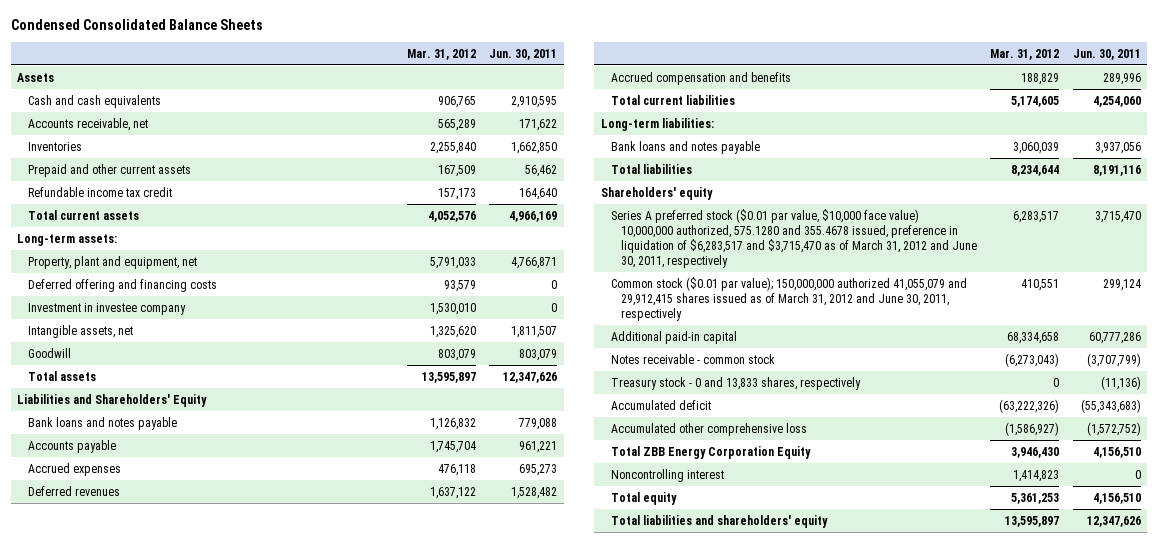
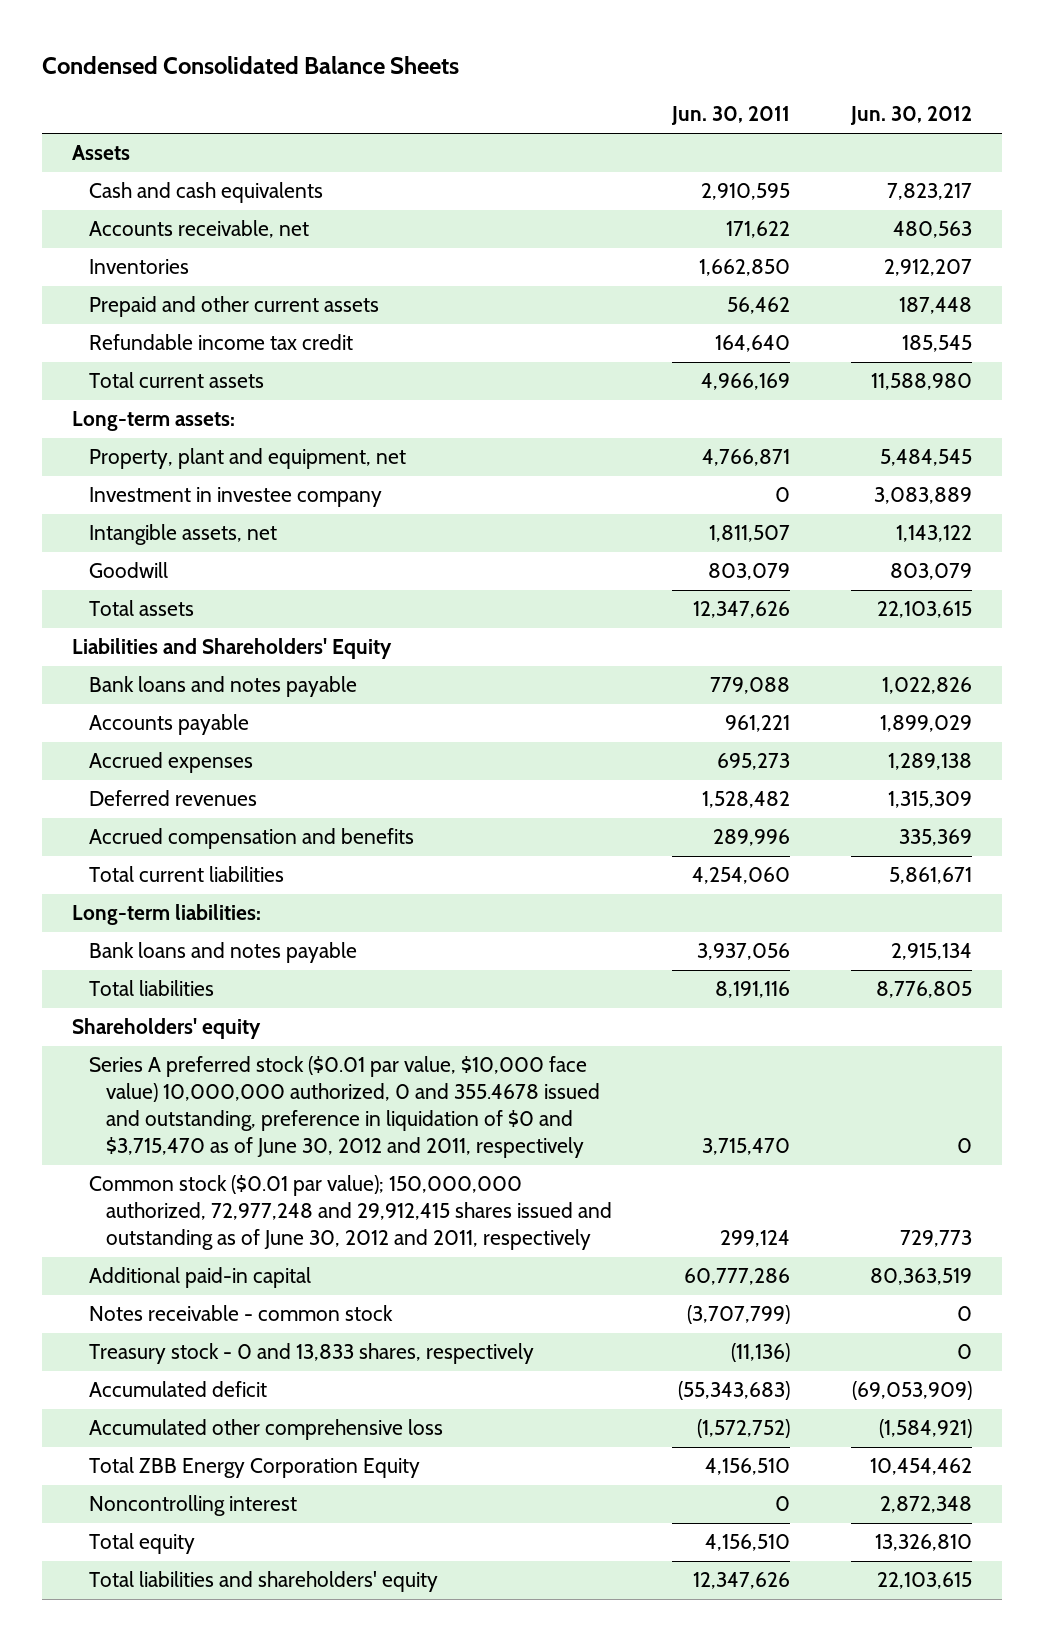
- | Mar. 31, 2012 | Jun. 30, 2011
+ | Jun. 30, 2011 | Jun. 30, 2012
- Deferred offering and financing costs | 93,579 | 0
- Series A preferred stock ($0.01 par value, $10,000 face value) 10,000,000 authorized, 575.1280 and 355.4678 issued, preference in liquidation of $6,283,517 and $3,715,470 as of March 31, 2012 and June 30, 2011, respectively | 6,283,517 | 3,715,470
- Common stock ($0.01 par value); 150,000,000 authorized 41,055,079 and 29,912,415 shares issued as of March 31, 2012 and June 30, 2011, respectively | 410,551 | 299,124
+ Series A preferred stock ($0.01 par value, $10,000 face value) 10,000,000 authorized, 0 and 355.4678 issued and outstanding, preference in liquidation of $0 and $3,715,470 as of June 30, 2012 and 2011, respectively | 3,715,470 | 0
+ Common stock ($0.01 par value); 150,000,000 authorized, 72,977,248 and 29,912,415 shares issued and outstanding as of June 30, 2012 and 2011, respectively | 299,124 | 729,773

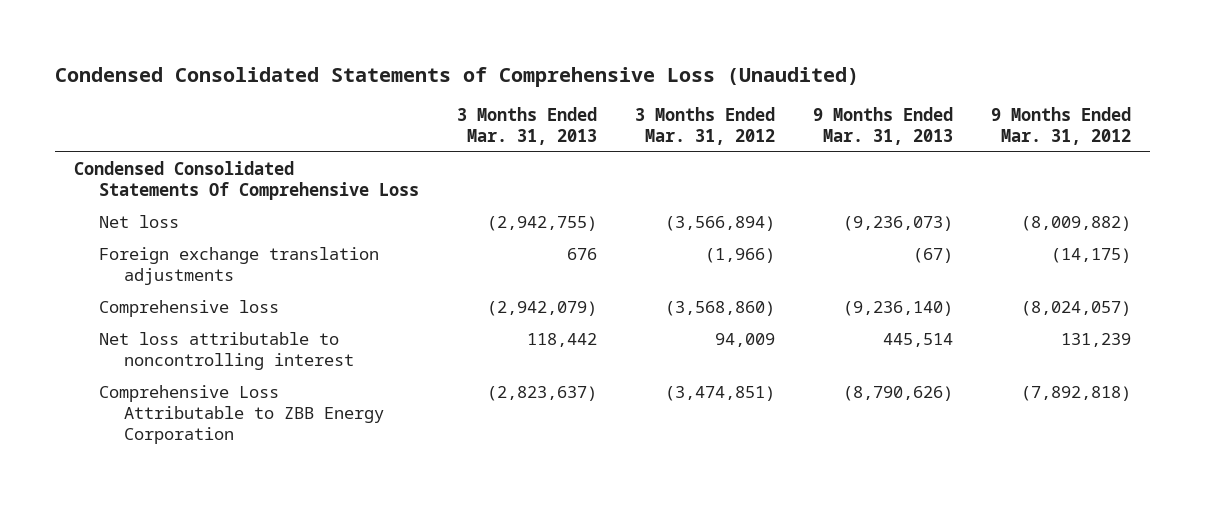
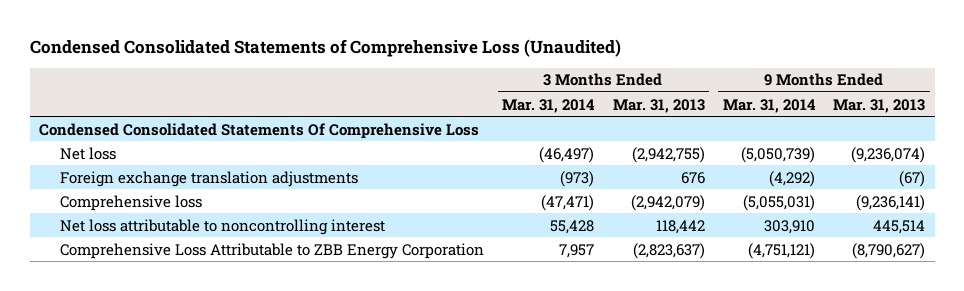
- | 3 Months Ended Mar. 31, 2013 | 3 Months Ended Mar. 31, 2012 | 9 Months Ended Mar. 31, 2013 | 9 Months Ended Mar. 31, 2012
+ | 3 Months Ended Mar. 31, 2014 | 3 Months Ended Mar. 31, 2013 | 9 Months Ended Mar. 31, 2014 | 9 Months Ended Mar. 31, 2013
- Net loss | (2,942,755) | (3,566,894) | (9,236,073) | (8,009,882)
+ Net loss | (46,497) | (2,942,755) | (5,050,739) | (9,236,074)
- Comprehensive loss | (2,942,079) | (3,568,860) | (9,236,140) | (8,024,057)
+ Comprehensive loss | (47,471) | (2,942,079) | (5,055,031) | (9,236,141)
- Comprehensive Loss Attributable to ZBB Energy Corporation | (2,823,637) | (3,474,851) | (8,790,626) | (7,892,818)
+ Comprehensive Loss Attributable to ZBB Energy Corporation | 7,957 | (2,823,637) | (4,751,121) | (8,790,627)

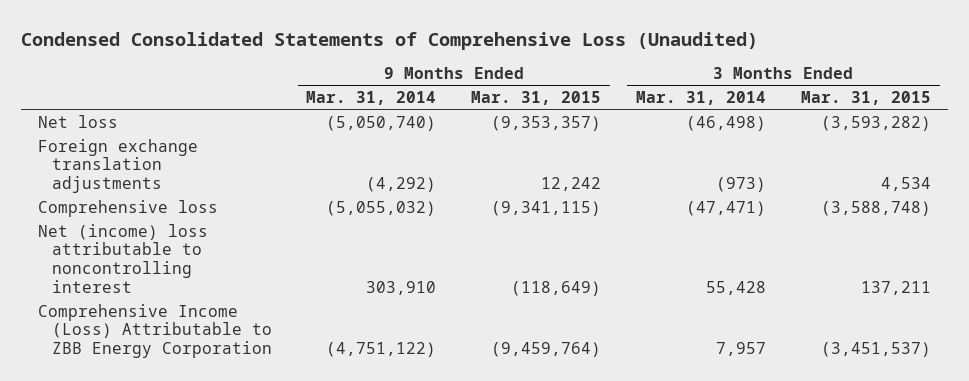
- | 3 Months Ended Mar. 31, 2014 | 3 Months Ended Mar. 31, 2013 | 9 Months Ended Mar. 31, 2014 | 9 Months Ended Mar. 31, 2013
+ | 9 Months Ended Mar. 31, 2014 | 9 Months Ended Mar. 31, 2015 | 3 Months Ended Mar. 31, 2014 | 3 Months Ended Mar. 31, 2015
- Condensed Consolidated Statements Of Comprehensive Loss
- Net loss | (46,497) | (2,942,755) | (5,050,739) | (9,236,074)
+ Net loss | (5,050,740) | (9,353,357) | (46,498) | (3,593,282)
- Comprehensive loss | (47,471) | (2,942,079) | (5,055,031) | (9,236,141)
- Net loss attributable to noncontrolling interest | 55,428 | 118,442 | 303,910 | 445,514
- Comprehensive Loss Attributable to ZBB Energy Corporation | 7,957 | (2,823,637) | (4,751,121) | (8,790,627)
+ Comprehensive loss | (5,055,032) | (9,341,115) | (47,471) | (3,588,748)
+ Net (income) loss attributable to noncontrolling interest | 303,910 | (118,649) | 55,428 | 137,211
+ Comprehensive Income (Loss) Attributable to ZBB Energy Corporation | (4,751,122) | (9,459,764) | 7,957 | (3,451,537)

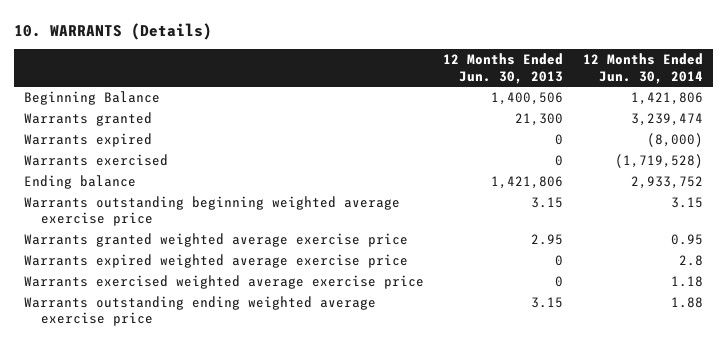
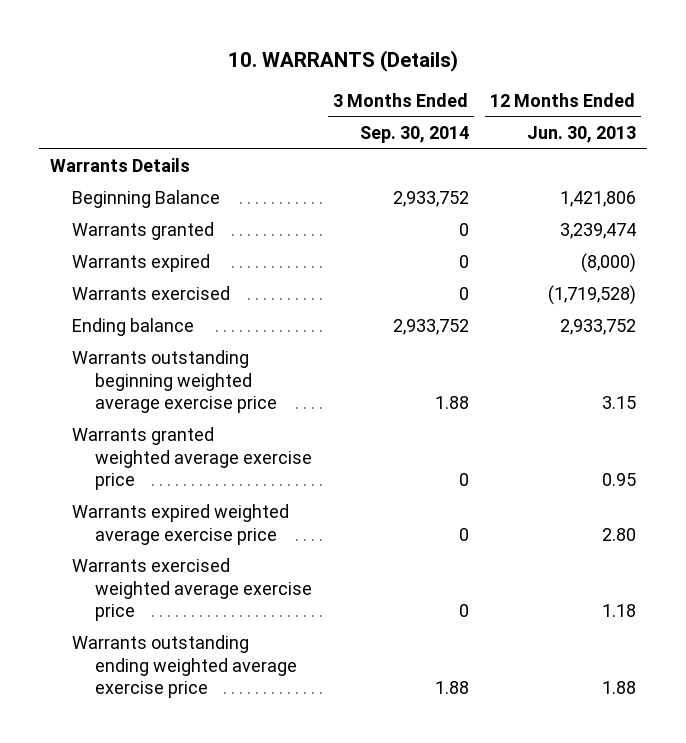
- | 12 Months Ended Jun. 30, 2013 | 12 Months Ended Jun. 30, 2014
+ | 3 Months Ended Sep. 30, 2014 | 12 Months Ended Jun. 30, 2013
- Beginning Balance | 1,400,506 | 1,421,806
- Warrants granted | 21,300 | 3,239,474
- Warrants expired | 0 | (8,000)
- Warrants exercised | 0 | (1,719,528)
- Ending balance | 1,421,806 | 2,933,752
+ Warrants Details
+ Beginning Balance | 2,933,752 | 1,421,806
+ Warrants granted | 0 | 3,239,474
+ Warrants expired | 0 | (8,000)
+ Warrants exercised | 0 | (1,719,528)
+ Ending balance | 2,933,752 | 2,933,752
- Warrants granted weighted average exercise price | 2.95 | 0.95
- Warrants expired weighted average exercise price | 0 | 2.8
- Warrants exercised weighted average exercise price | 0 | 1.18
- Warrants outstanding ending weighted average exercise price | 3.15 | 1.88
+ Warrants granted weighted average exercise price | 0 | 0.95
+ Warrants expired weighted average exercise price | 0 | 2.80
+ Warrants exercised weighted average exercise price | 0 | 1.18
+ Warrants outstanding ending weighted average exercise price | 1.88 | 1.88

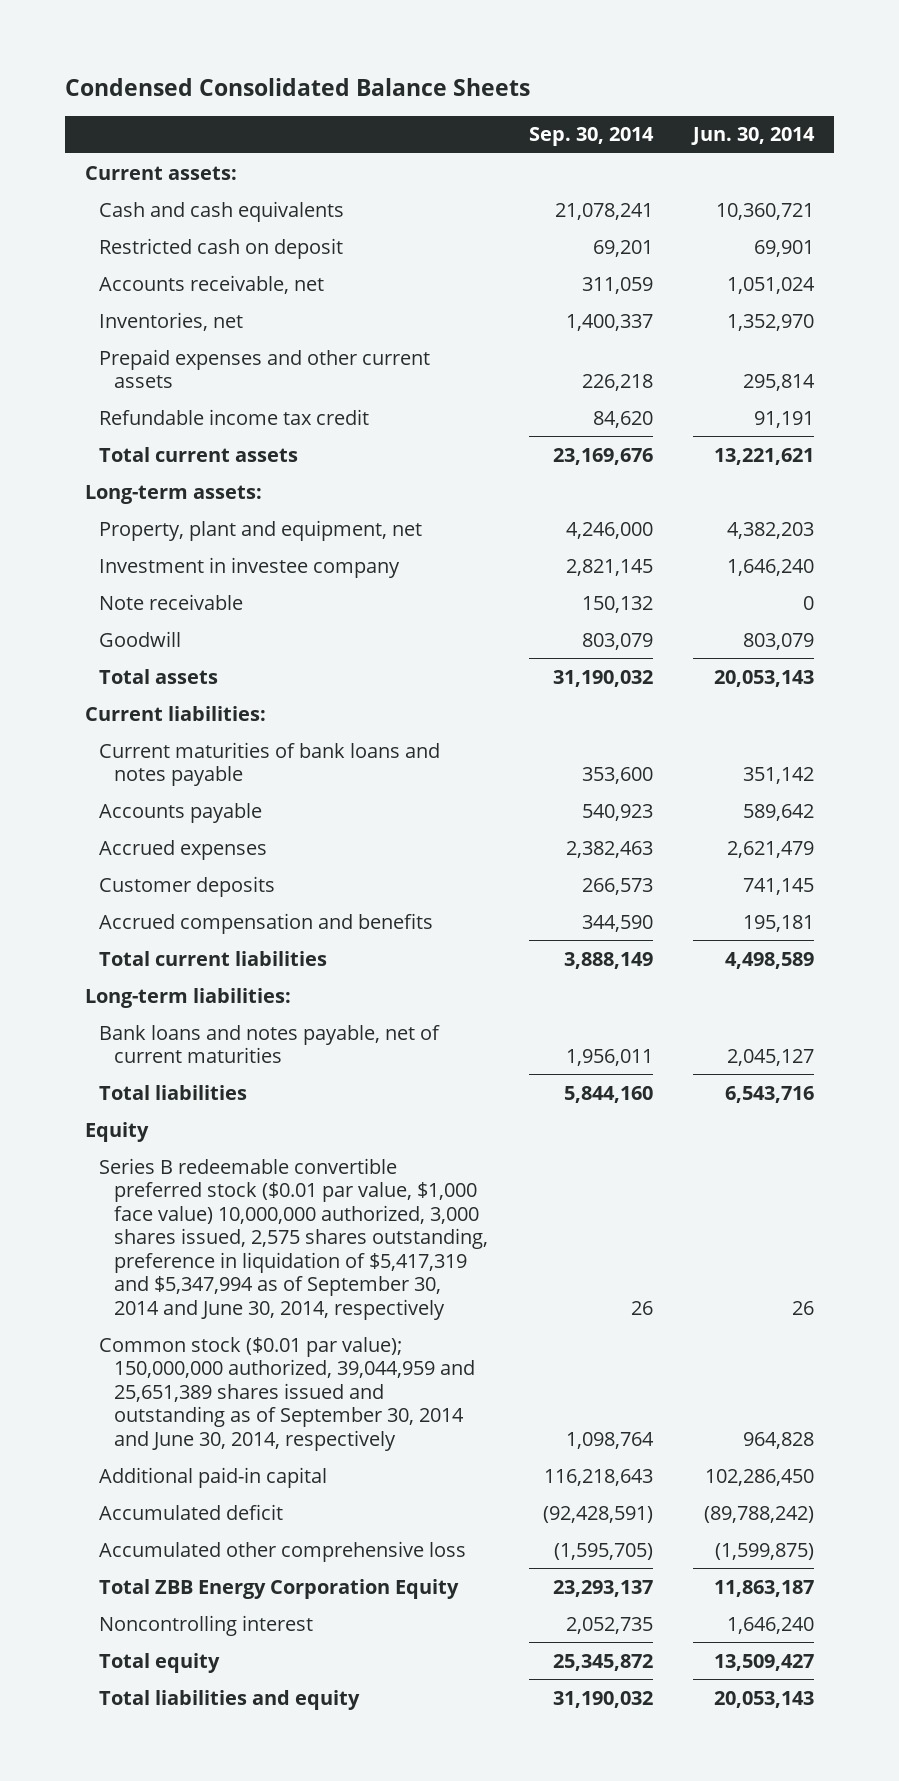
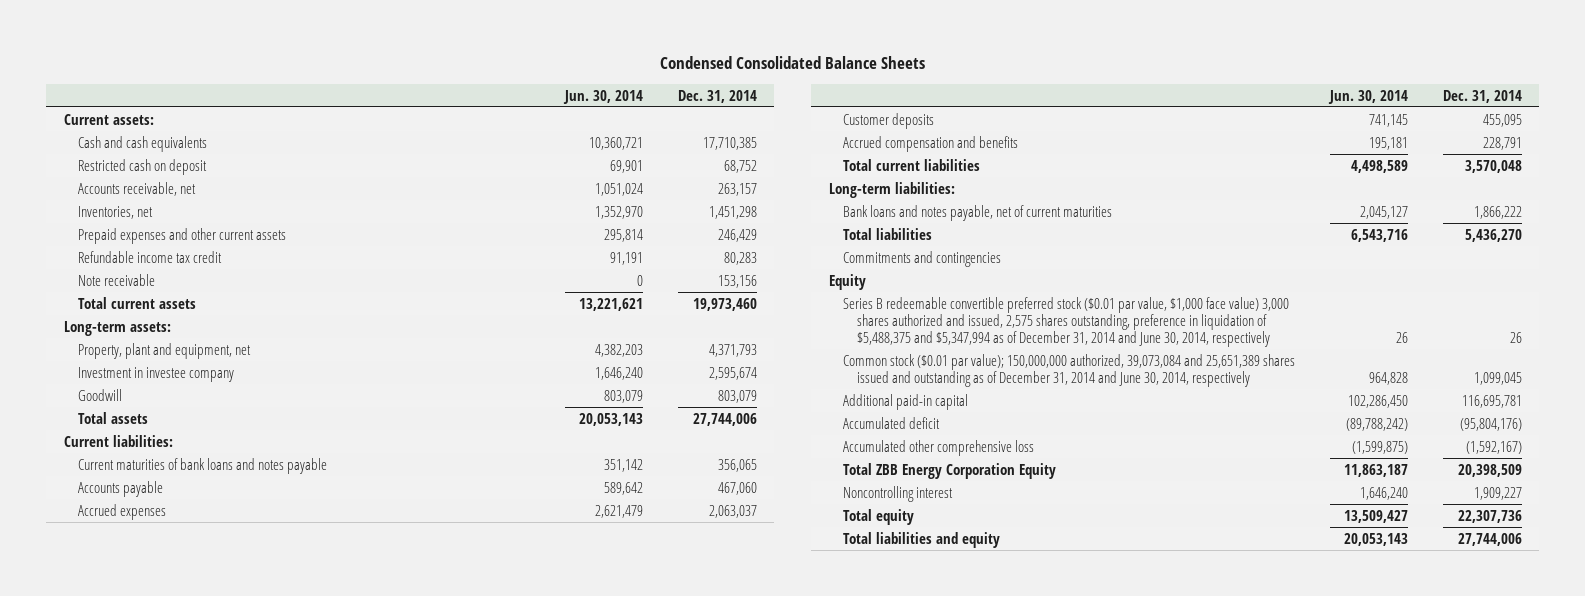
- | Sep. 30, 2014 | Jun. 30, 2014
+ | Jun. 30, 2014 | Dec. 31, 2014
moved up: Note receivable | 0 | 153,156
+ Commitments and contingencies
- Series B redeemable convertible preferred stock ($0.01 par value, $1,000 face value) 10,000,000 authorized, 3,000 shares issued, 2,575 shares outstanding, preference in liquidation of $5,417,319 and $5,347,994 as of September 30, 2014 and June 30, 2014, respectively | 26 | 26
- Common stock ($0.01 par value); 150,000,000 authorized, 39,044,959 and 25,651,389 shares issued and outstanding as of September 30, 2014 and June 30, 2014, respectively | 1,098,764 | 964,828
+ Series B redeemable convertible preferred stock ($0.01 par value, $1,000 face value) 3,000 shares authorized and issued, 2,575 shares outstanding, preference in liquidation of $5,488,375 and $5,347,994 as of December 31, 2014 and June 30, 2014, respectively | 26 | 26
+ Common stock ($0.01 par value); 150,000,000 authorized, 39,073,084 and 25,651,389 shares issued and outstanding as of December 31, 2014 and June 30, 2014, respectively | 964,828 | 1,099,045

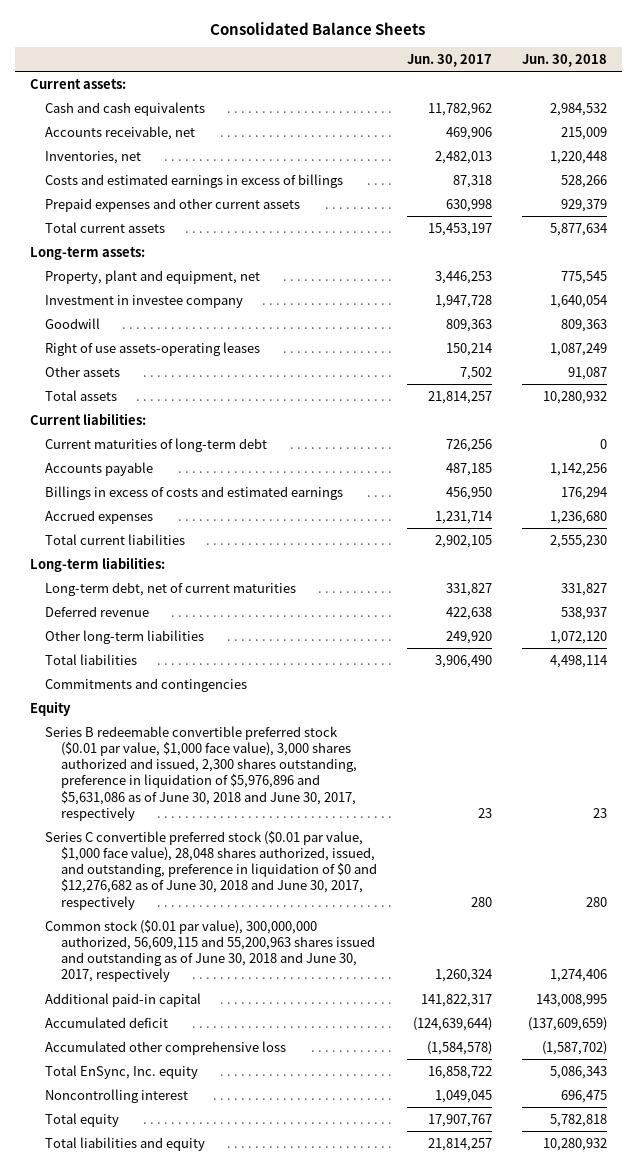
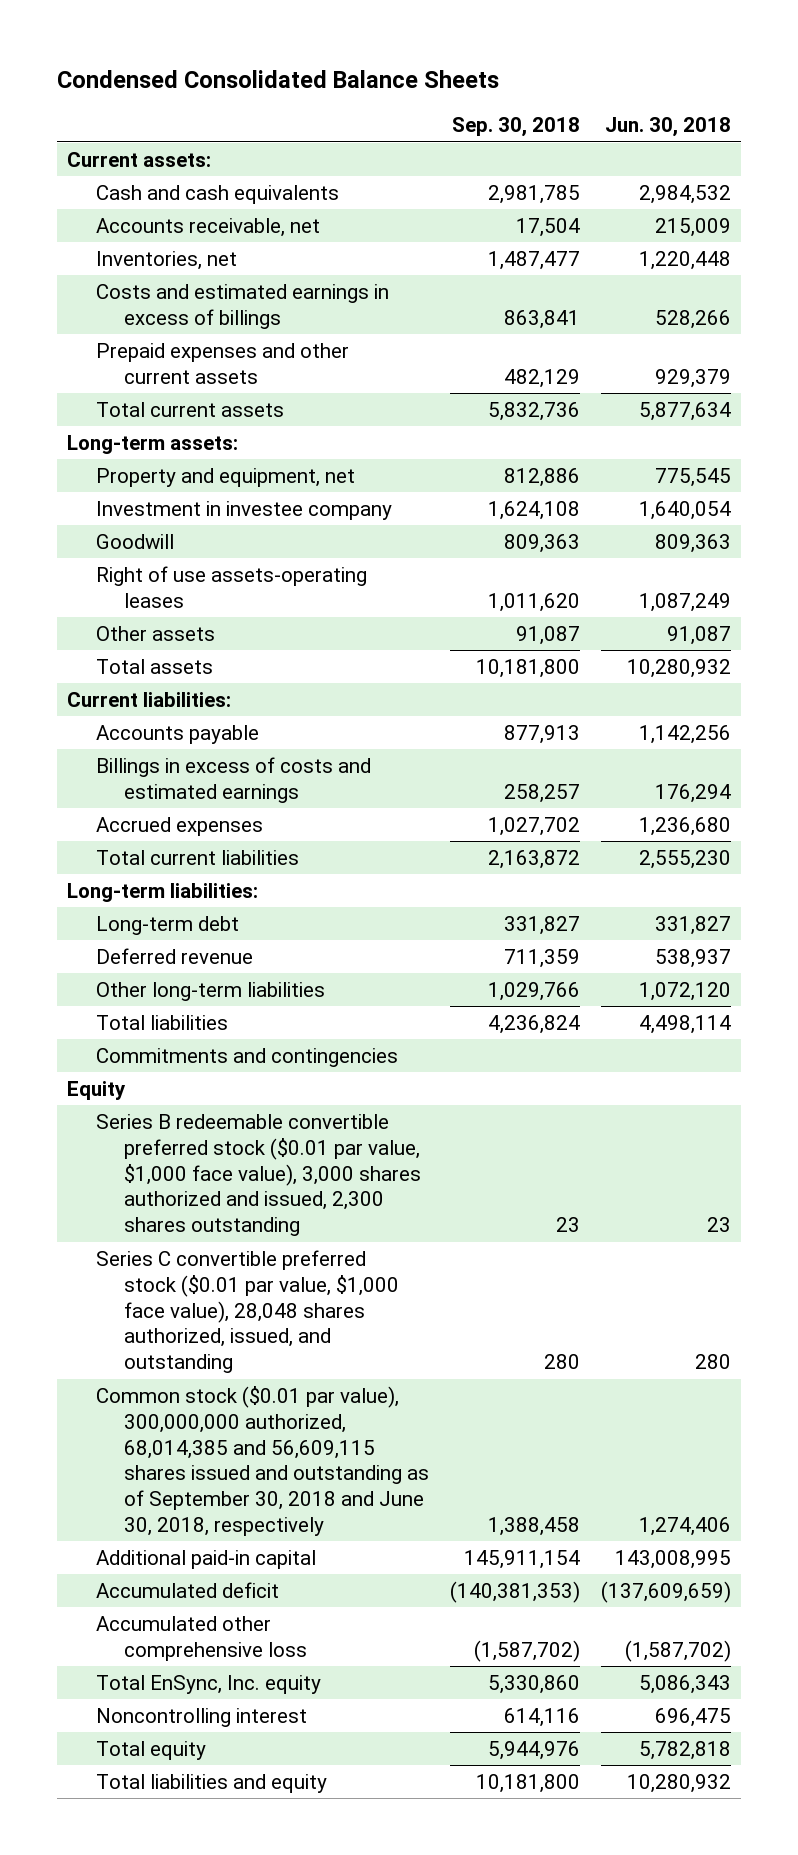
- Consolidated Balance Sheets
+ Condensed Consolidated Balance Sheets
- | Jun. 30, 2017 | Jun. 30, 2018
+ | Sep. 30, 2018 | Jun. 30, 2018
- Property, plant and equipment, net | 3,446,253 | 775,545
+ Property and equipment, net | 812,886 | 775,545
- Current maturities of long-term debt | 726,256 | 0
- Long-term debt, net of current maturities | 331,827 | 331,827
+ Long-term debt | 331,827 | 331,827
- Series B redeemable convertible preferred stock ($0.01 par value, $1,000 face value), 3,000 shares authorized and issued, 2,300 shares outstanding, preference in liquidation of $5,976,896 and $5,631,086 as of June 30, 2018 and June 30, 2017, respectively | 23 | 23
- Series C convertible preferred stock ($0.01 par value, $1,000 face value), 28,048 shares authorized, issued, and outstanding, preference in liquidation of $0 and $12,276,682 as of June 30, 2018 and June 30, 2017, respectively | 280 | 280
- Common stock ($0.01 par value), 300,000,000 authorized, 56,609,115 and 55,200,963 shares issued and outstanding as of June 30, 2018 and June 30, 2017, respectively | 1,260,324 | 1,274,406
+ Series B redeemable convertible preferred stock ($0.01 par value, $1,000 face value), 3,000 shares authorized and issued, 2,300 shares outstanding | 23 | 23
+ Series C convertible preferred stock ($0.01 par value, $1,000 face value), 28,048 shares authorized, issued, and outstanding | 280 | 280
+ Common stock ($0.01 par value), 300,000,000 authorized, 68,014,385 and 56,609,115 shares issued and outstanding as of September 30, 2018 and June 30, 2018, respectively | 1,388,458 | 1,274,406

